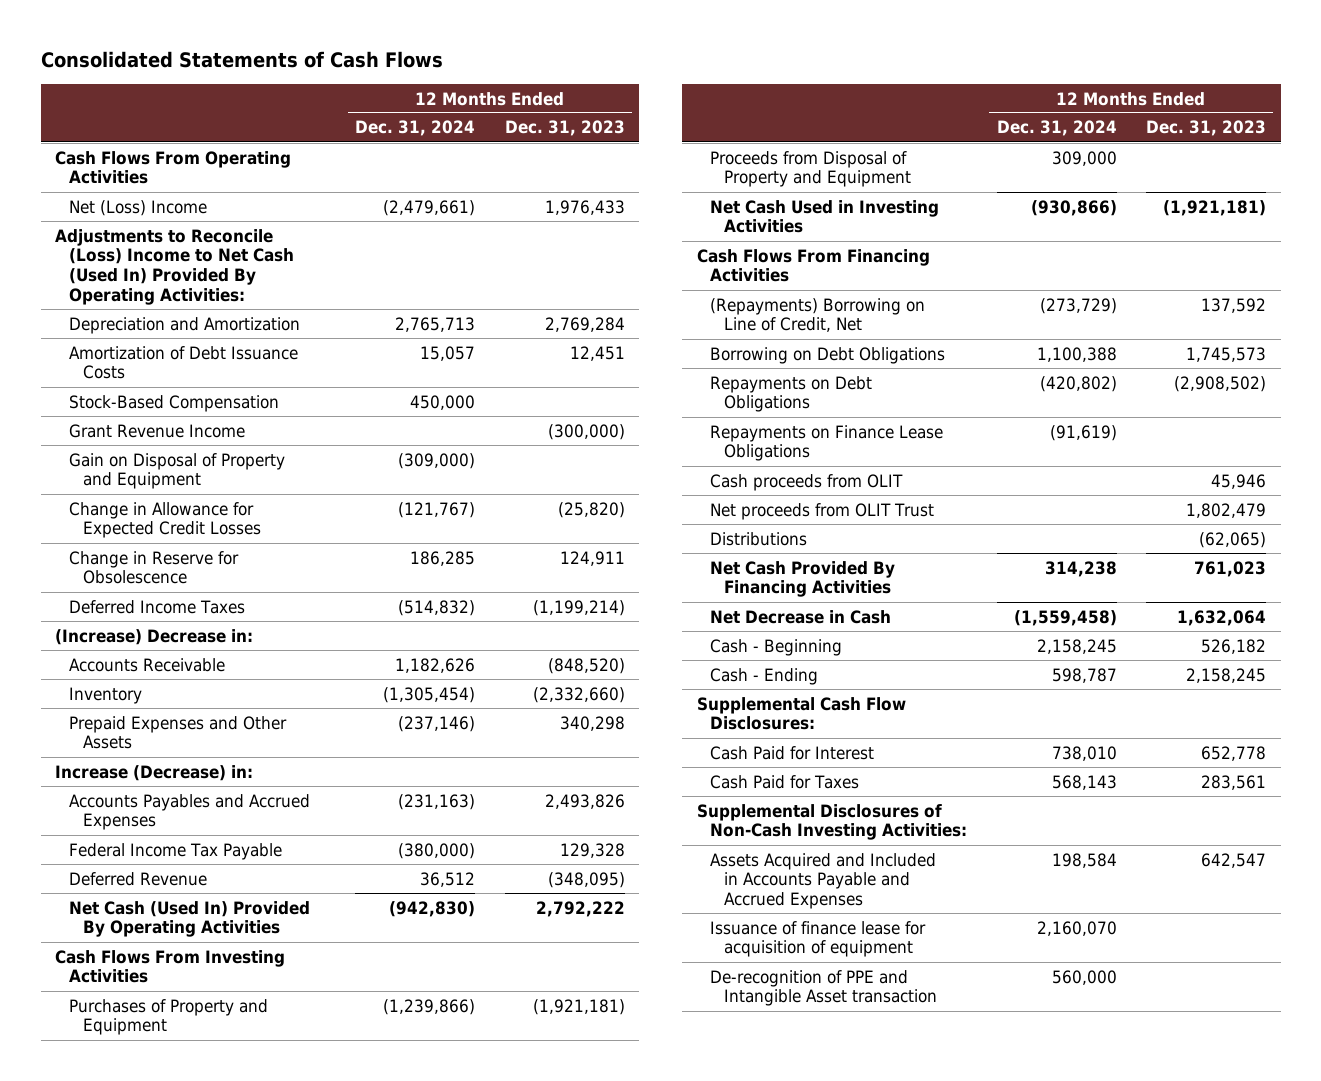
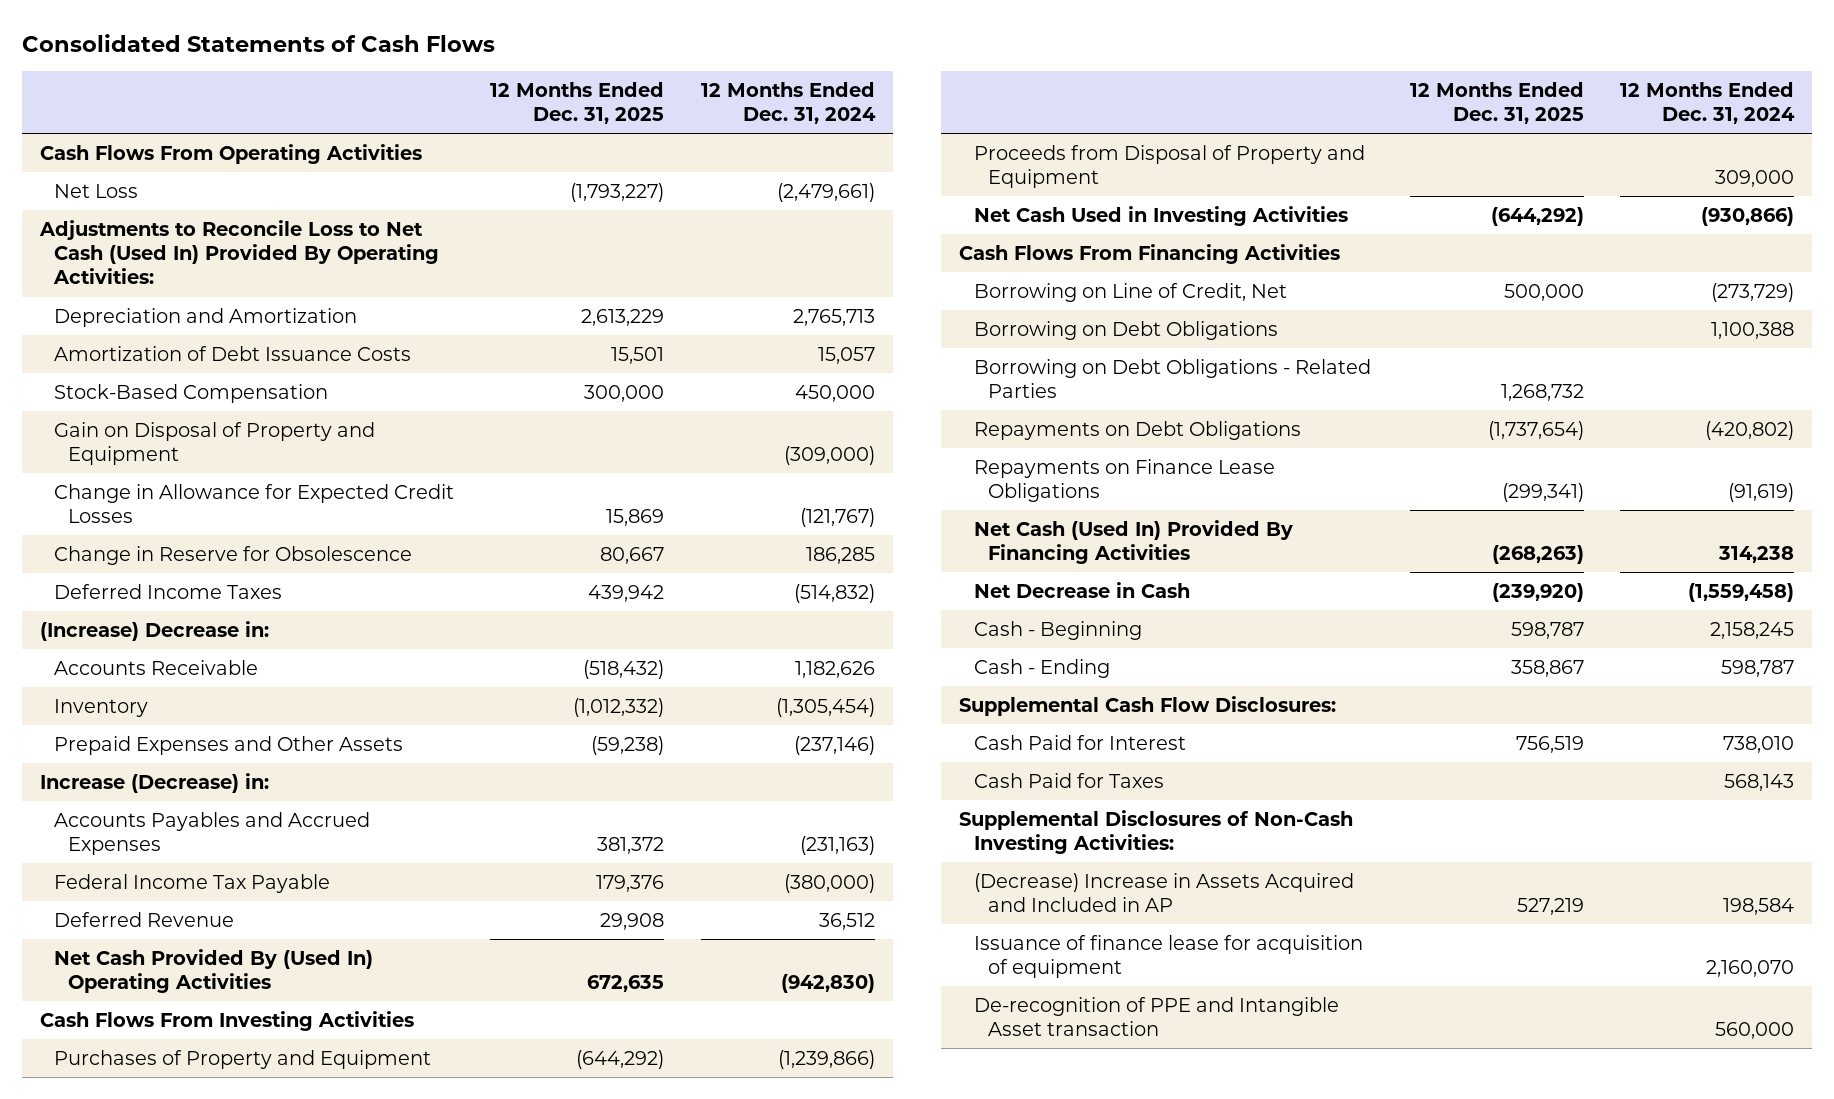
- | 12 Months Ended Dec. 31, 2024 | 12 Months Ended Dec. 31, 2023
+ | 12 Months Ended Dec. 31, 2025 | 12 Months Ended Dec. 31, 2024
- Net (Loss) Income | (2,479,661) | 1,976,433
- Adjustments to Reconcile (Loss) Income to Net Cash (Used In) Provided By Operating Activities:
+ Net Loss | (1,793,227) | (2,479,661)
+ Adjustments to Reconcile Loss to Net Cash (Used In) Provided By Operating Activities:
- Grant Revenue Income | | (300,000)
- Net Cash (Used In) Provided By Operating Activities | (942,830) | 2,792,222
+ Net Cash Provided By (Used In) Operating Activities | 672,635 | (942,830)
- (Repayments) Borrowing on Line of Credit, Net | (273,729) | 137,592
+ Borrowing on Line of Credit, Net | 500,000 | (273,729)
+ Borrowing on Debt Obligations - Related Parties | 1,268,732 |
- Cash proceeds from OLIT | | 45,946
- Net proceeds from OLIT Trust | | 1,802,479
- Distributions | | (62,065)
- Net Cash Provided By Financing Activities | 314,238 | 761,023
+ Net Cash (Used In) Provided By Financing Activities | (268,263) | 314,238
- Assets Acquired and Included in Accounts Payable and Accrued Expenses | 198,584 | 642,547
+ (Decrease) Increase in Assets Acquired and Included in AP | 527,219 | 198,584

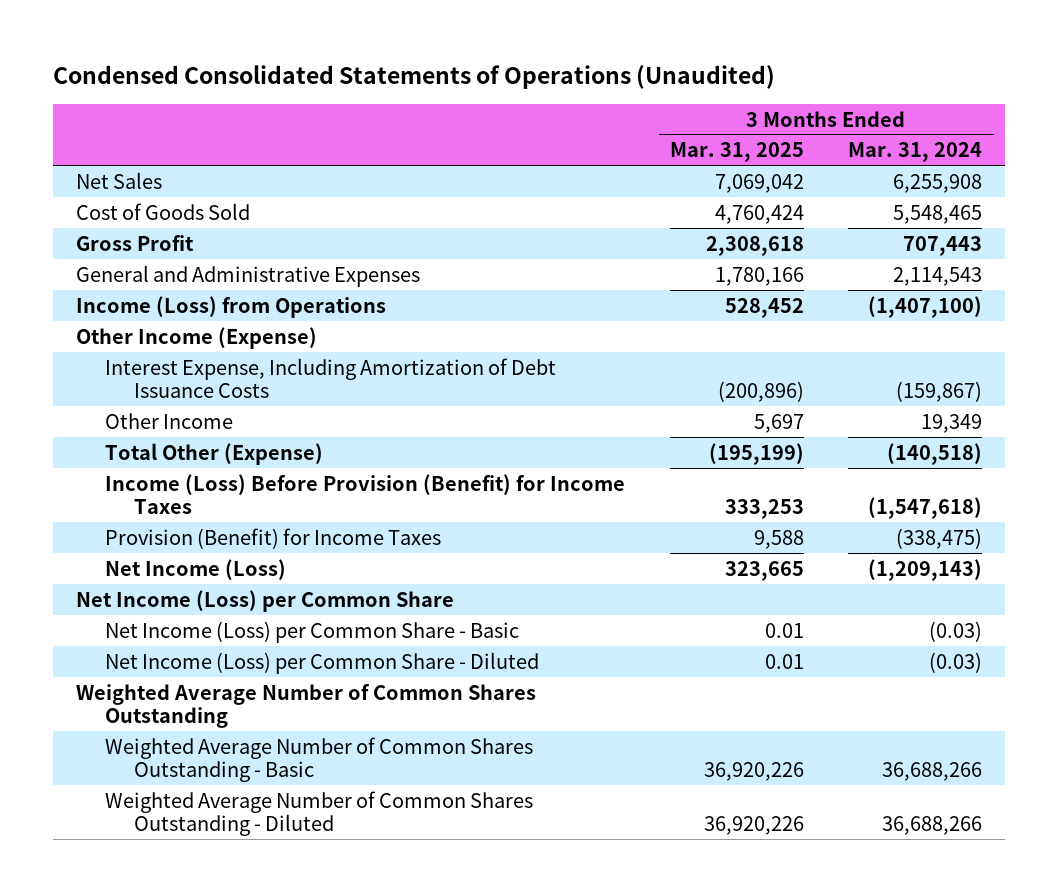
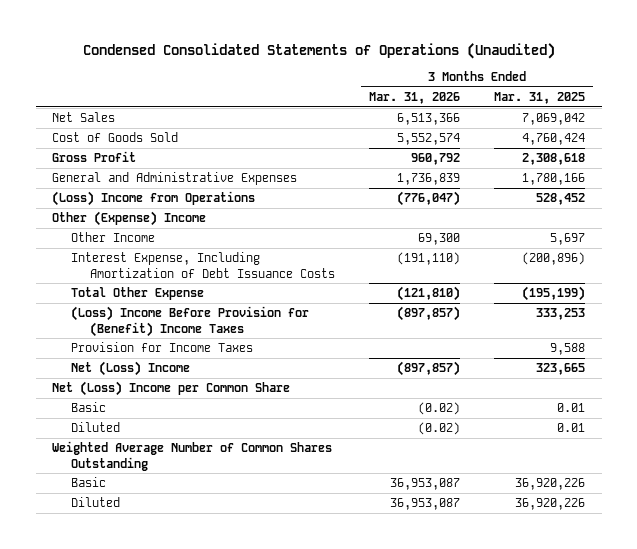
- | 3 Months Ended Mar. 31, 2025 | 3 Months Ended Mar. 31, 2024
+ | 3 Months Ended Mar. 31, 2026 | 3 Months Ended Mar. 31, 2025
- Income (Loss) from Operations | 528,452 | (1,407,100)
- Other Income (Expense)
+ (Loss) Income from Operations | (776,047) | 528,452
+ Other (Expense) Income
- Total Other (Expense) | (195,199) | (140,518)
- Income (Loss) Before Provision (Benefit) for Income Taxes | 333,253 | (1,547,618)
- Provision (Benefit) for Income Taxes | 9,588 | (338,475)
- Net Income (Loss) | 323,665 | (1,209,143)
- Net Income (Loss) per Common Share
- Net Income (Loss) per Common Share - Basic | 0.01 | (0.03)
- Net Income (Loss) per Common Share - Diluted | 0.01 | (0.03)
moved down: Interest Expense, Including Amortization of Debt Issuance Costs | (191,110) | (200,896)
+ Total Other Expense | (121,810) | (195,199)
+ (Loss) Income Before Provision for (Benefit) Income Taxes | (897,857) | 333,253
+ Provision for Income Taxes | | 9,588
+ Net (Loss) Income | (897,857) | 323,665
+ Net (Loss) Income per Common Share
+ Basic | (0.02) | 0.01
+ Diluted | (0.02) | 0.01
- Weighted Average Number of Common Shares Outstanding - Basic | 36,920,226 | 36,688,266
- Weighted Average Number of Common Shares Outstanding - Diluted | 36,920,226 | 36,688,266
+ Basic | 36,953,087 | 36,920,226
+ Diluted | 36,953,087 | 36,920,226

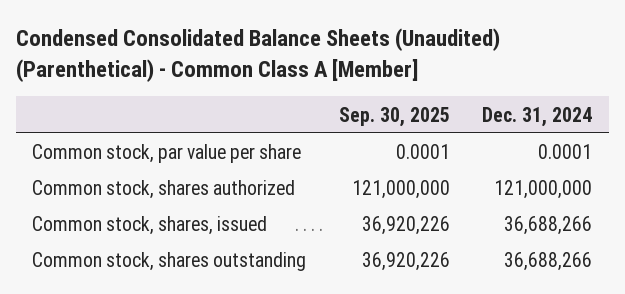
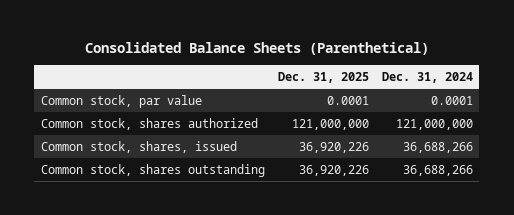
- Condensed Consolidated Balance Sheets (Unaudited) (Parenthetical) - Common Class A [Member]
+ Consolidated Balance Sheets (Parenthetical)
- | Sep. 30, 2025 | Dec. 31, 2024
+ | Dec. 31, 2025 | Dec. 31, 2024
- Common stock, par value per share | 0.0001 | 0.0001
+ Common stock, par value | 0.0001 | 0.0001

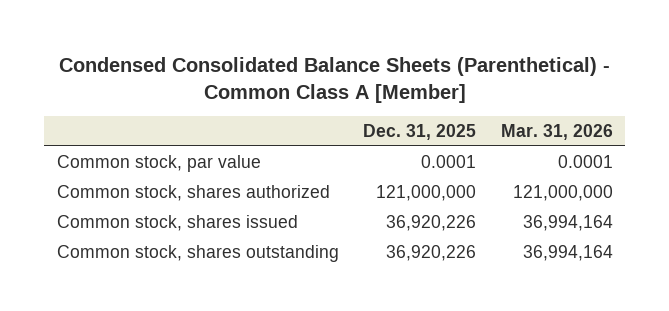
- Consolidated Balance Sheets (Parenthetical)
+ Condensed Consolidated Balance Sheets (Parenthetical) - Common Class A [Member]
- | Dec. 31, 2025 | Dec. 31, 2024
+ | Dec. 31, 2025 | Mar. 31, 2026
- Common stock, shares, issued | 36,920,226 | 36,688,266
+ Common stock, shares issued | 36,920,226 | 36,994,164

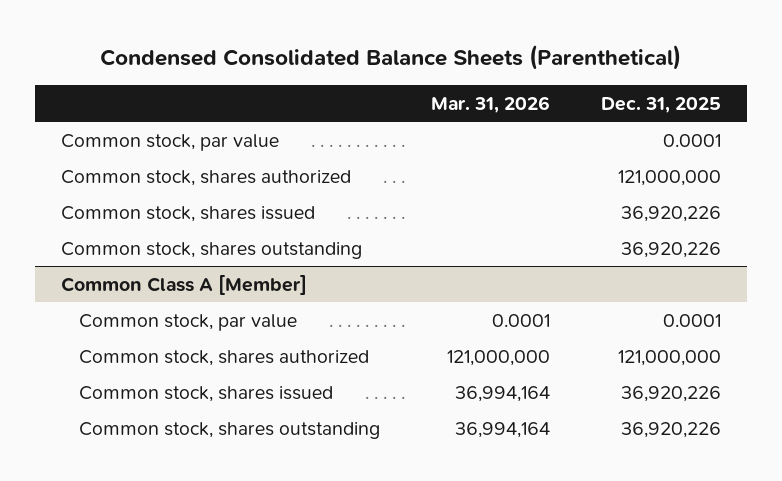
- Condensed Consolidated Balance Sheets (Parenthetical) - Common Class A [Member]
+ Condensed Consolidated Balance Sheets (Parenthetical)
- | Dec. 31, 2025 | Mar. 31, 2026
+ | Mar. 31, 2026 | Dec. 31, 2025
+ Common stock, par value | | 0.0001
+ Common stock, shares authorized | | 121,000,000
+ Common stock, shares issued | | 36,920,226
+ Common stock, shares outstanding | | 36,920,226
+ Common Class A [Member]

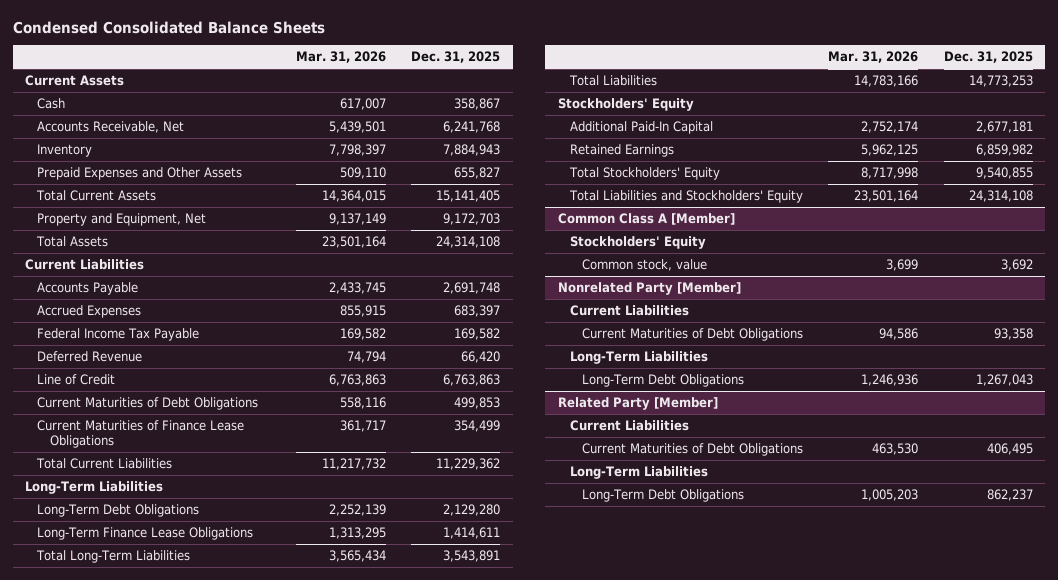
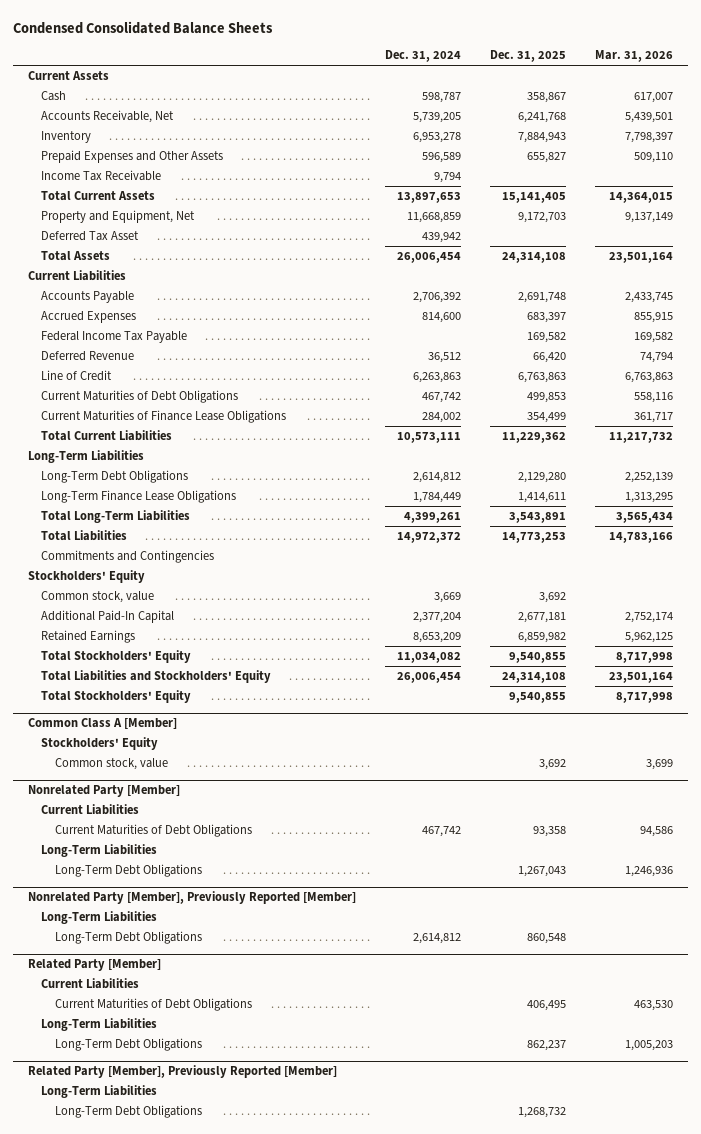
- | Mar. 31, 2026 | Dec. 31, 2025
+ | Dec. 31, 2024 | Dec. 31, 2025 | Mar. 31, 2026
+ Income Tax Receivable | 9,794 | |
+ Deferred Tax Asset | 439,942 | |
+ Commitments and Contingencies
+ Common stock, value | 3,669 | 3,692 |
+ Total Stockholders' Equity | | 9,540,855 | 8,717,998
+ Nonrelated Party [Member], Previously Reported [Member]
+ Long-Term Liabilities
+ Long-Term Debt Obligations | 2,614,812 | 860,548 |
+ Related Party [Member], Previously Reported [Member]
+ Long-Term Liabilities
+ Long-Term Debt Obligations | | 1,268,732 |

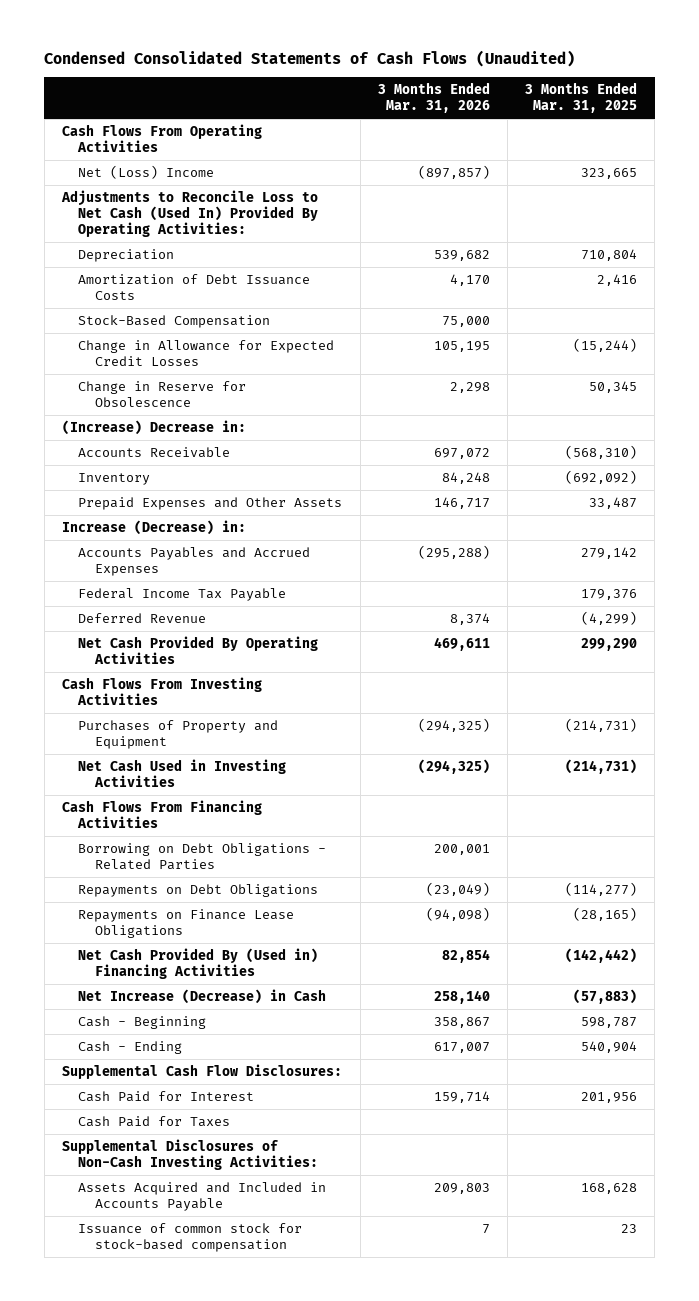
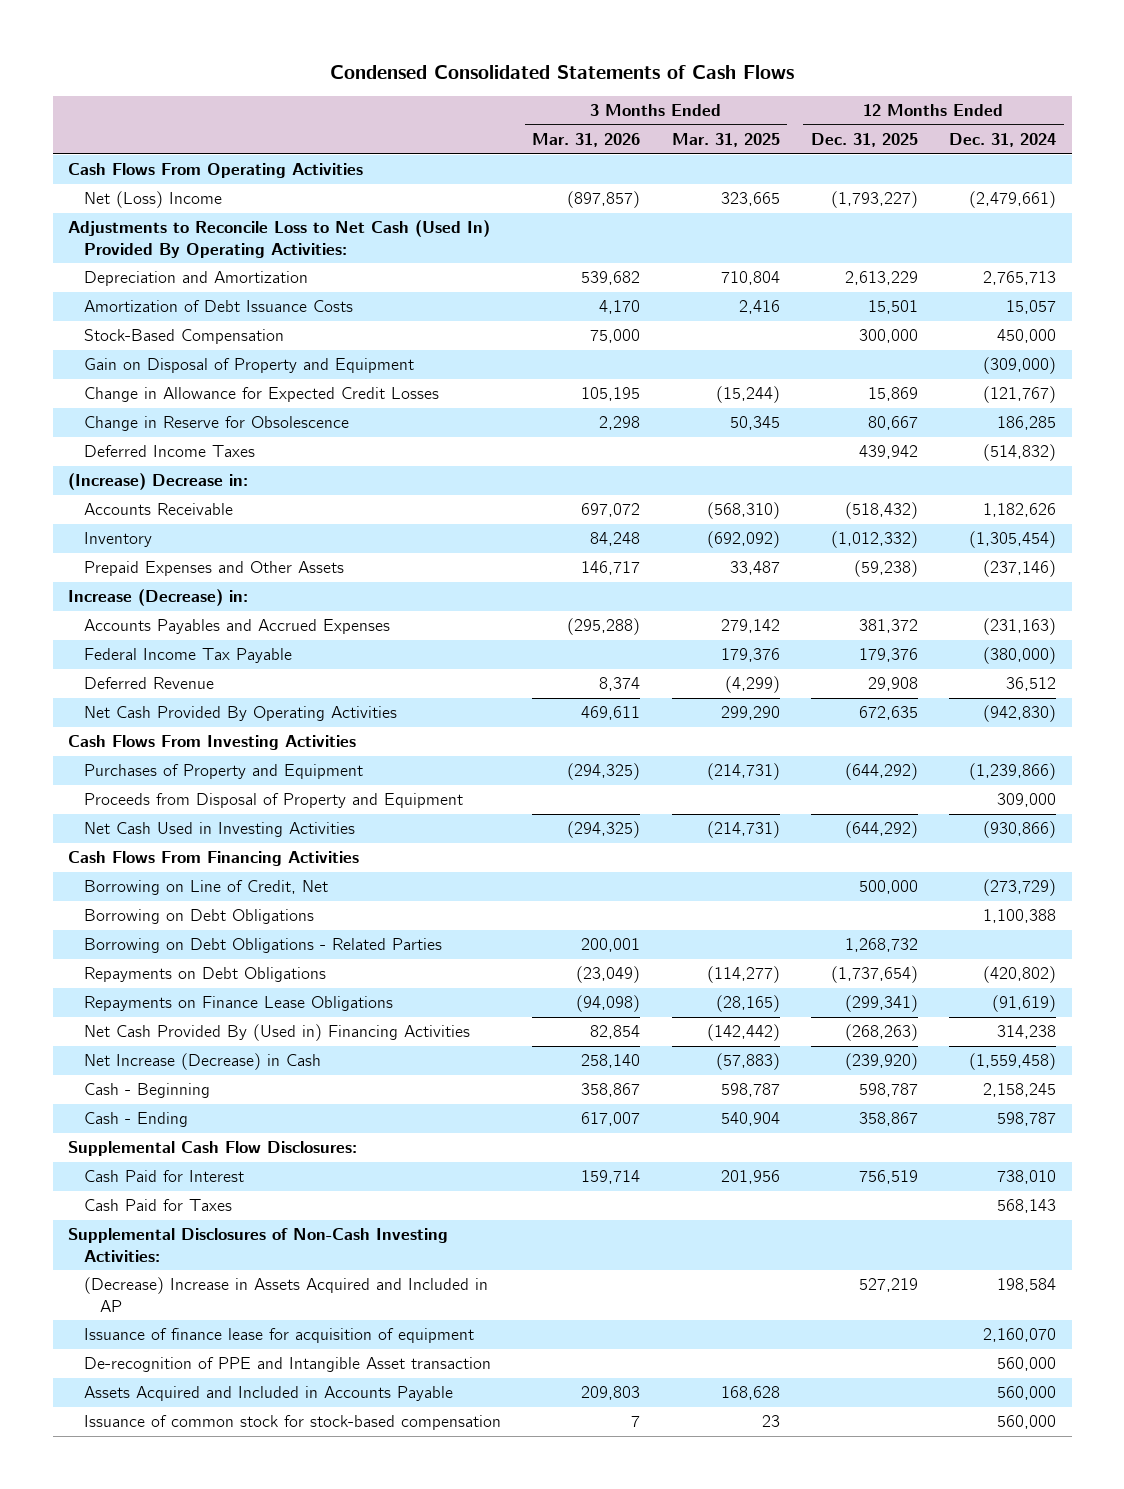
- Condensed Consolidated Statements of Cash Flows (Unaudited)
+ Condensed Consolidated Statements of Cash Flows
- | 3 Months Ended Mar. 31, 2026 | 3 Months Ended Mar. 31, 2025
+ | 3 Months Ended Mar. 31, 2026 | 3 Months Ended Mar. 31, 2025 | 12 Months Ended Dec. 31, 2025 | 12 Months Ended Dec. 31, 2024
- Depreciation | 539,682 | 710,804
+ Depreciation and Amortization | 539,682 | 710,804 | 2,613,229 | 2,765,713
+ Gain on Disposal of Property and Equipment | | | | (309,000)
+ Deferred Income Taxes | | | 439,942 | (514,832)
+ Proceeds from Disposal of Property and Equipment | | | | 309,000
+ Borrowing on Line of Credit, Net | | | 500,000 | (273,729)
+ Borrowing on Debt Obligations | | | | 1,100,388
+ (Decrease) Increase in Assets Acquired and Included in AP | | | 527,219 | 198,584
+ Issuance of finance lease for acquisition of equipment | | | | 2,160,070
+ De-recognition of PPE and Intangible Asset transaction | | | | 560,000

